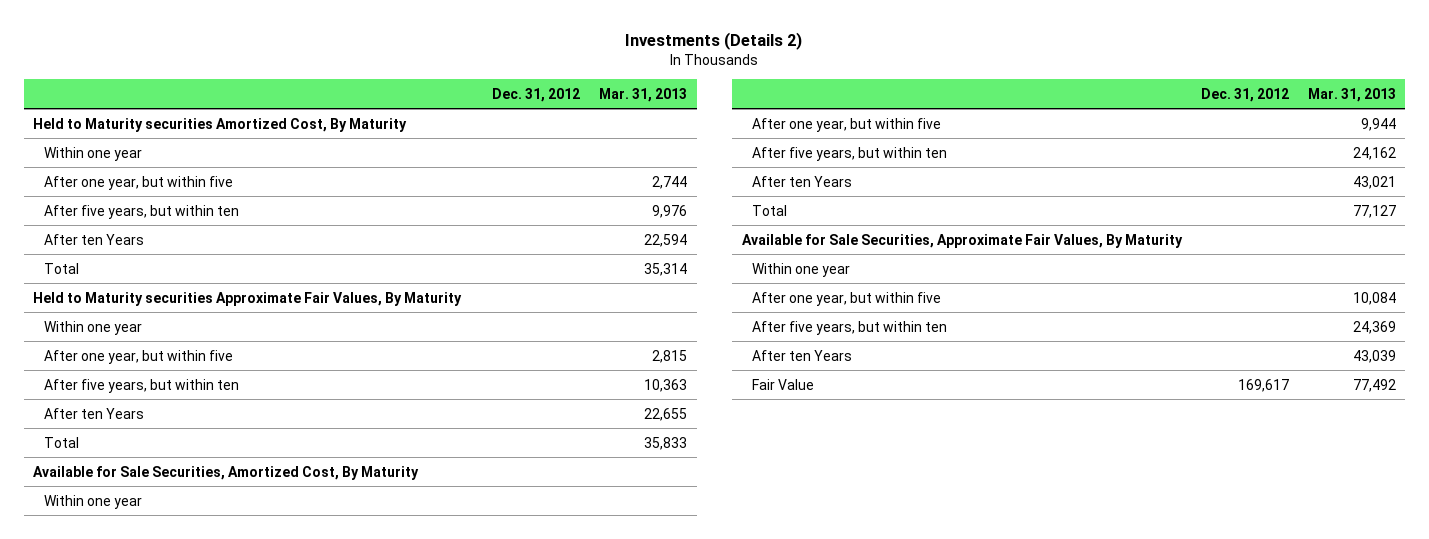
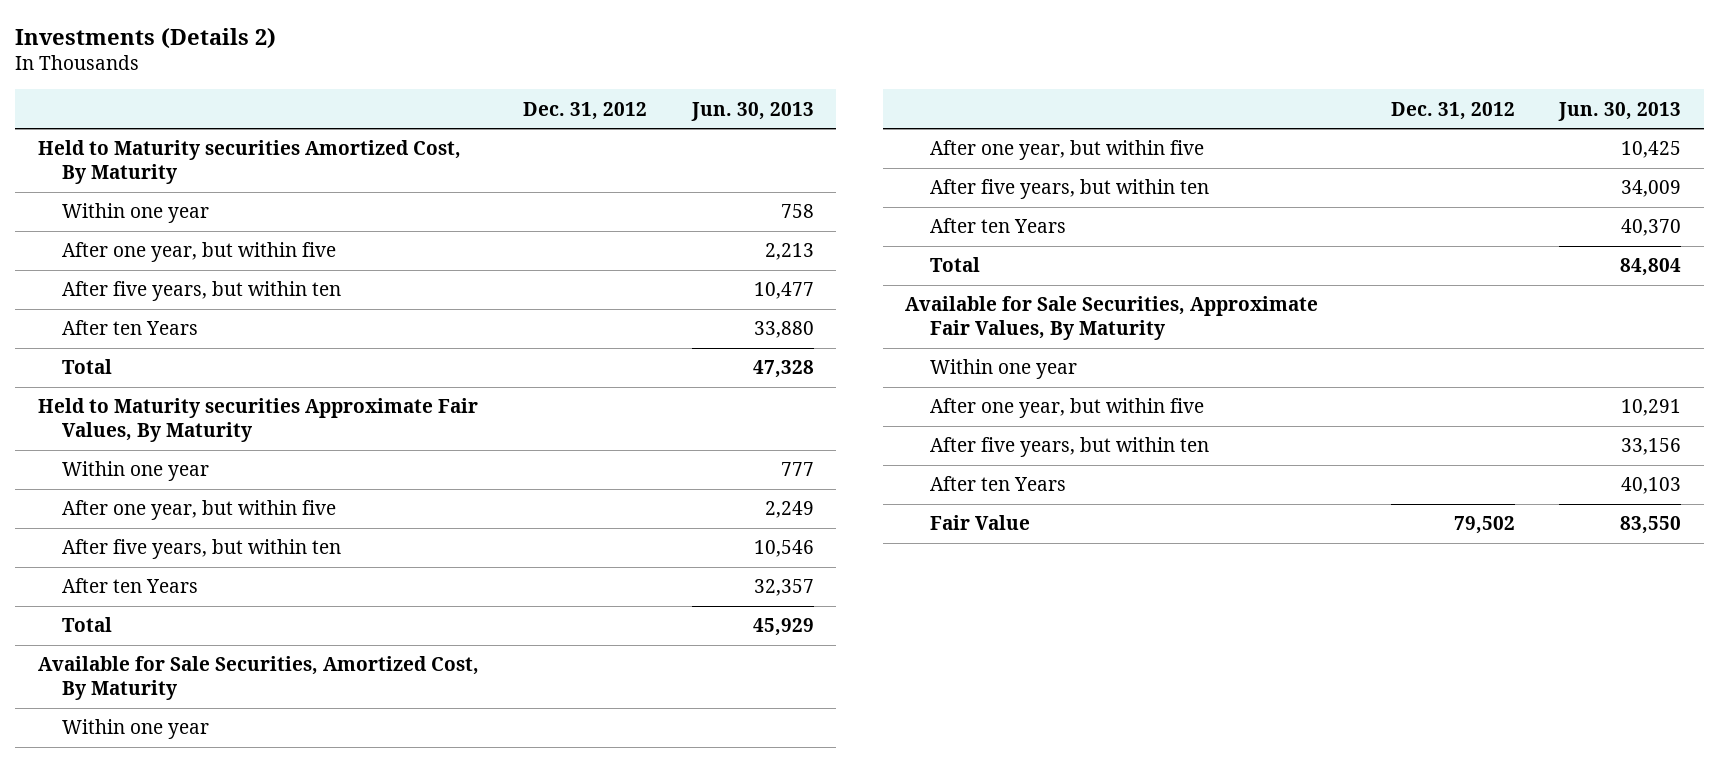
- | Dec. 31, 2012 | Mar. 31, 2013
+ | Dec. 31, 2012 | Jun. 30, 2013
- Fair Value | 169,617 | 77,492
+ Fair Value | 79,502 | 83,550

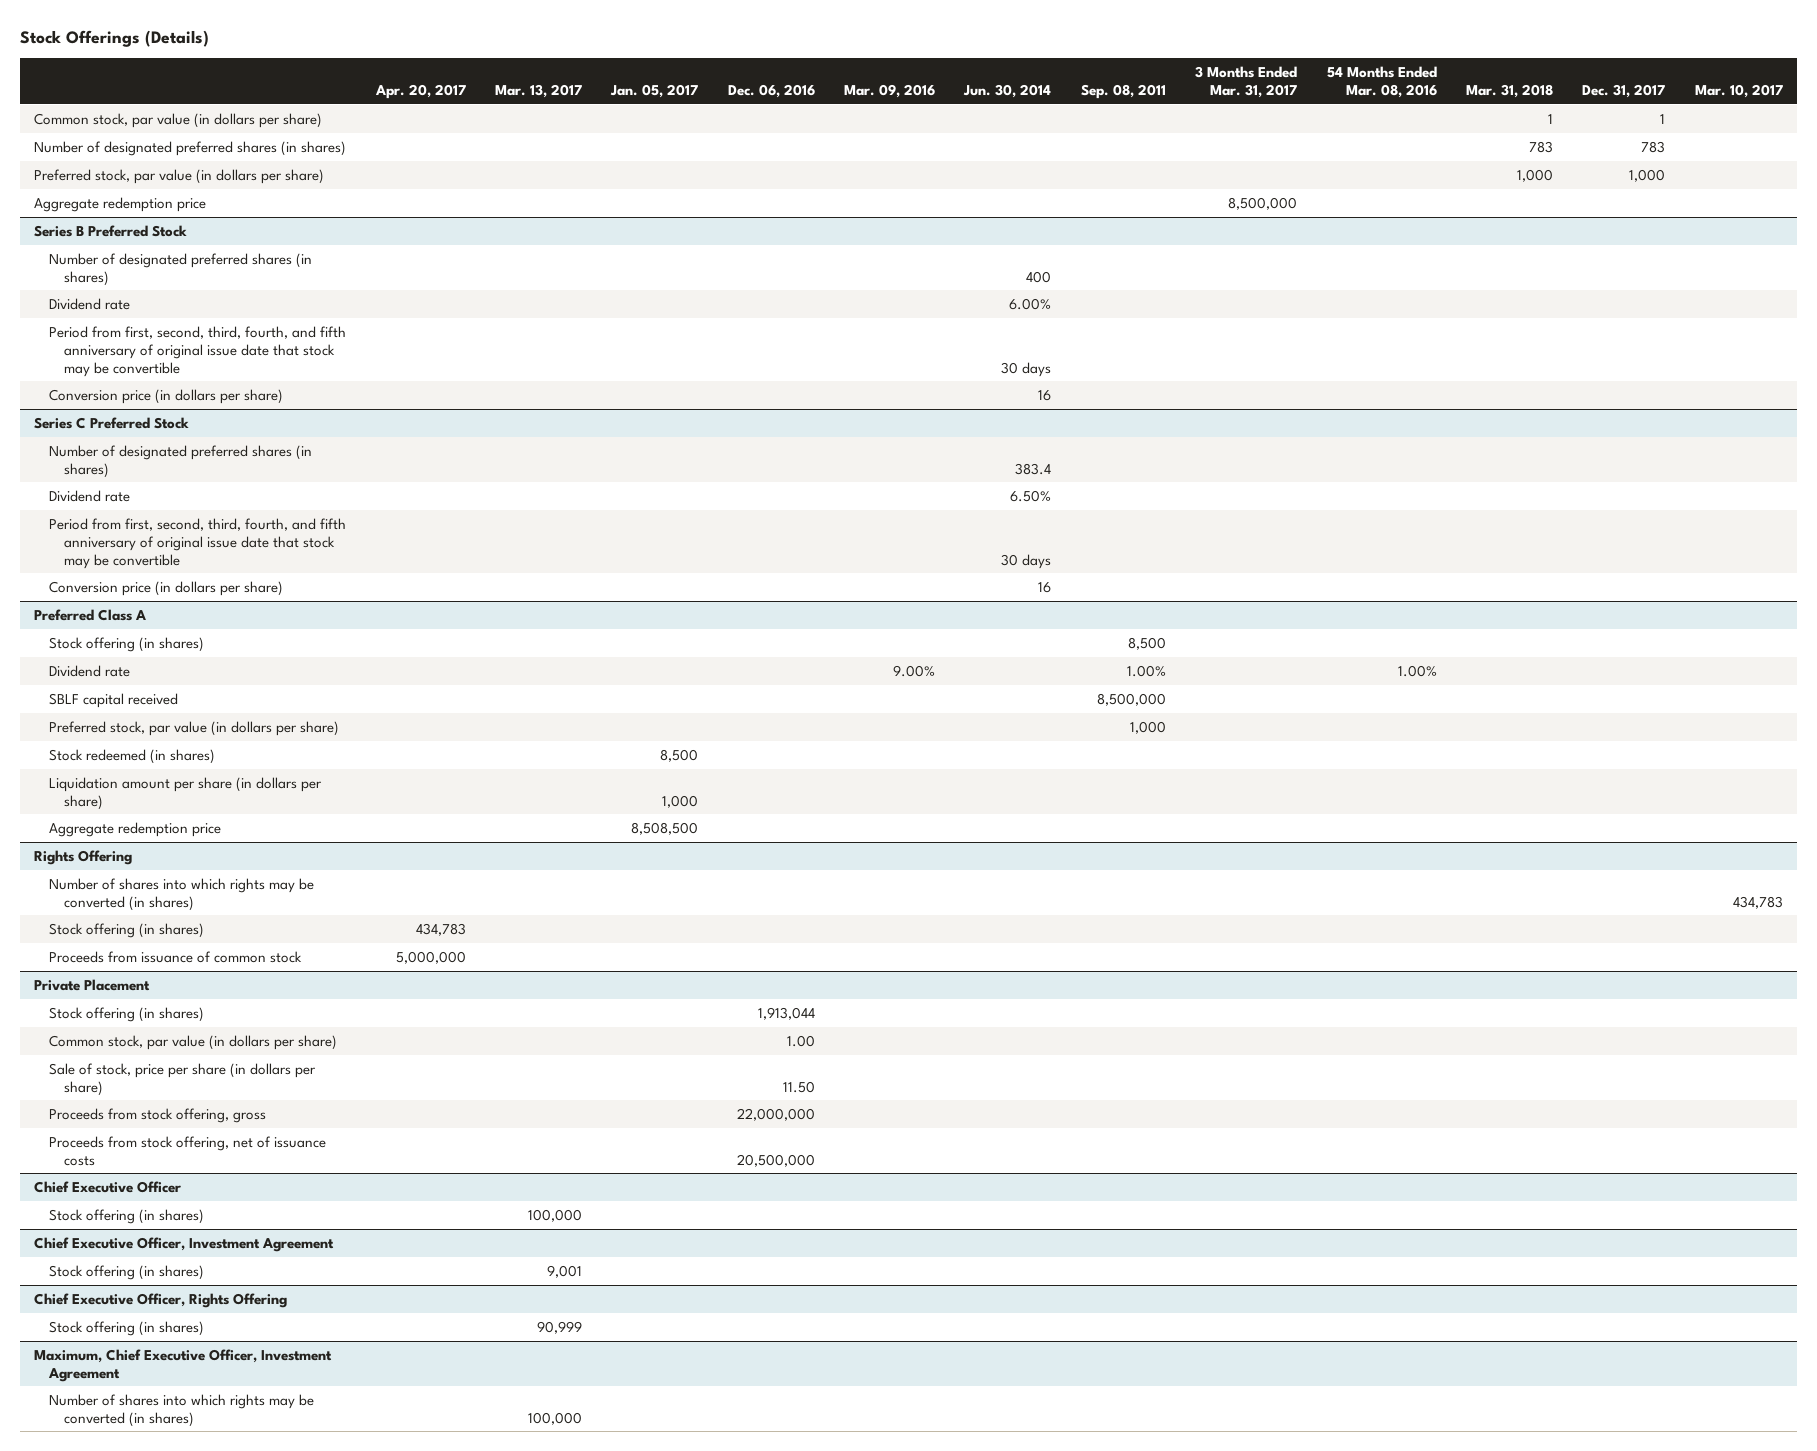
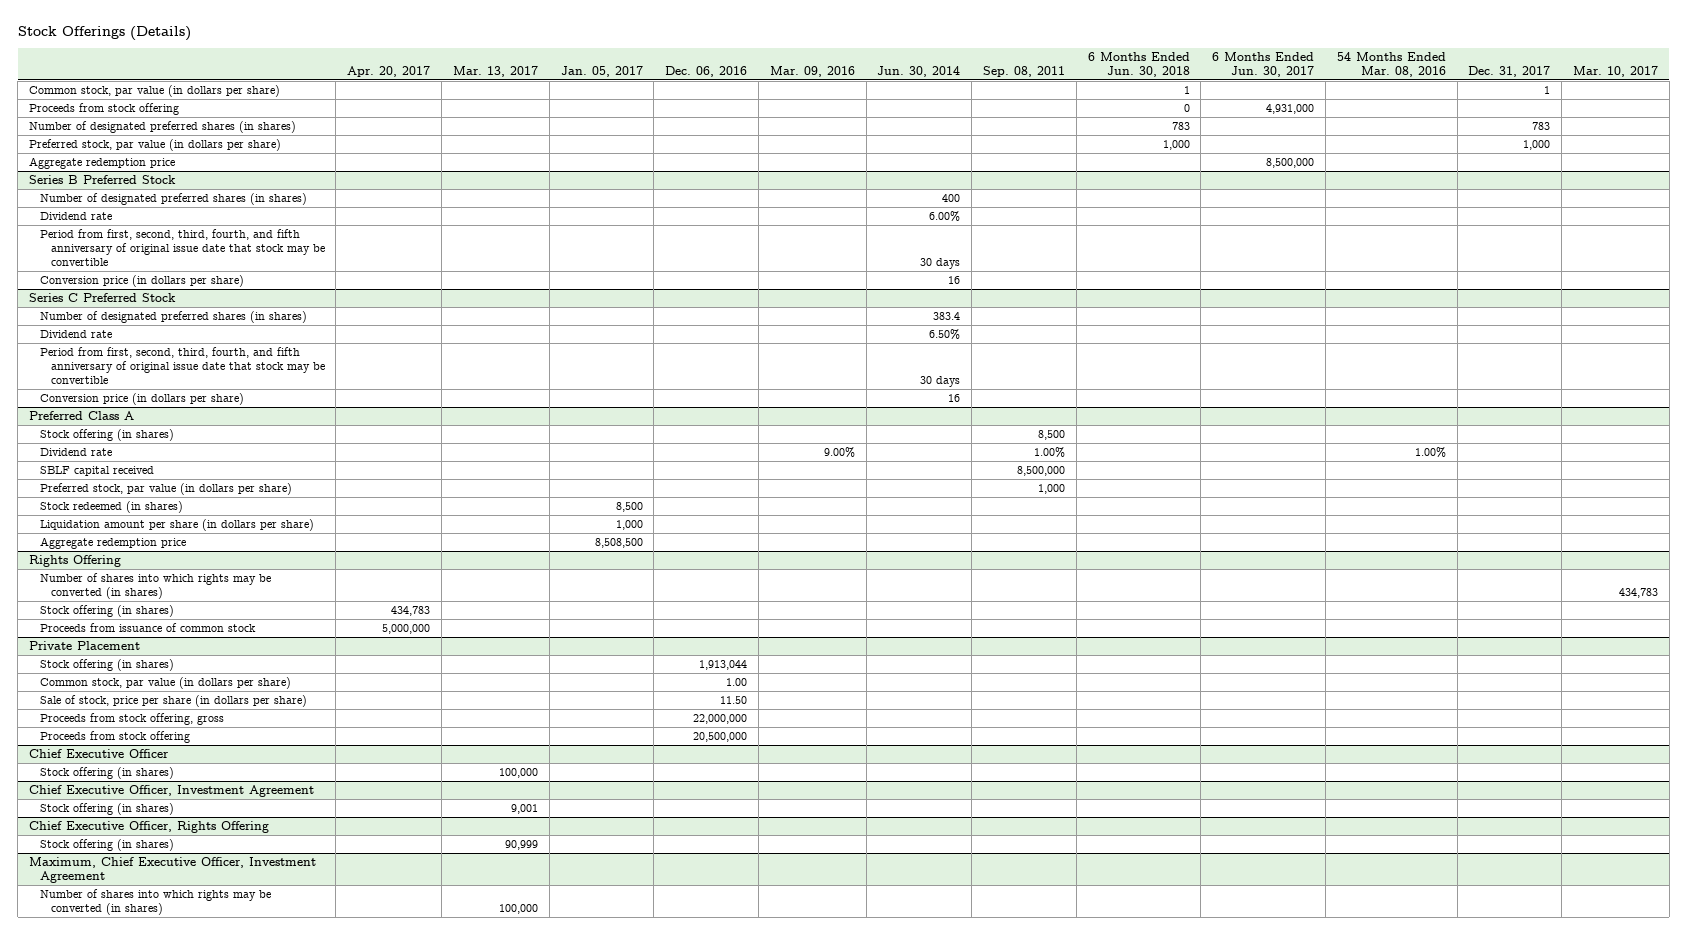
- | Apr. 20, 2017 | Mar. 13, 2017 | Jan. 05, 2017 | Dec. 06, 2016 | Mar. 09, 2016 | Jun. 30, 2014 | Sep. 08, 2011 | 3 Months Ended Mar. 31, 2017 | 54 Months Ended Mar. 08, 2016 | Mar. 31, 2018 | Dec. 31, 2017 | Mar. 10, 2017
+ | Apr. 20, 2017 | Mar. 13, 2017 | Jan. 05, 2017 | Dec. 06, 2016 | Mar. 09, 2016 | Jun. 30, 2014 | Sep. 08, 2011 | 6 Months Ended Jun. 30, 2018 | 6 Months Ended Jun. 30, 2017 | 54 Months Ended Mar. 08, 2016 | Dec. 31, 2017 | Mar. 10, 2017
+ Proceeds from stock offering | | | | | | | | 0 | 4,931,000 | | |
@ Private Placement
- Proceeds from stock offering, net of issuance costs | | | | 20,500,000 | | | | | | | |
+ Proceeds from stock offering | | | | 20,500,000 | | | | | | | |

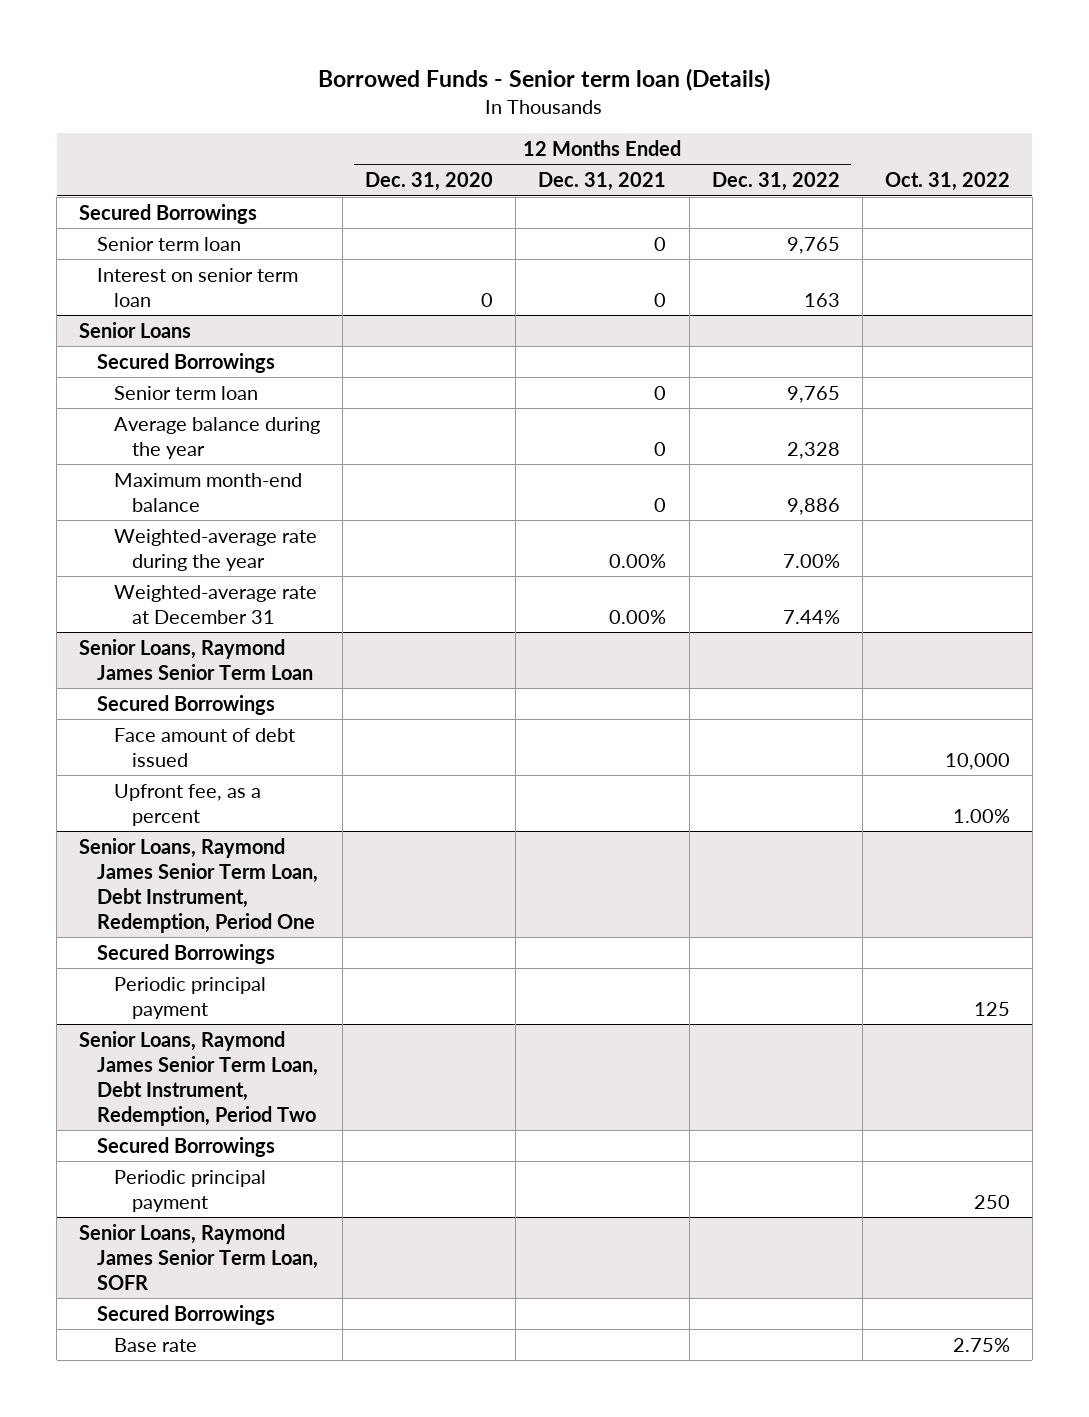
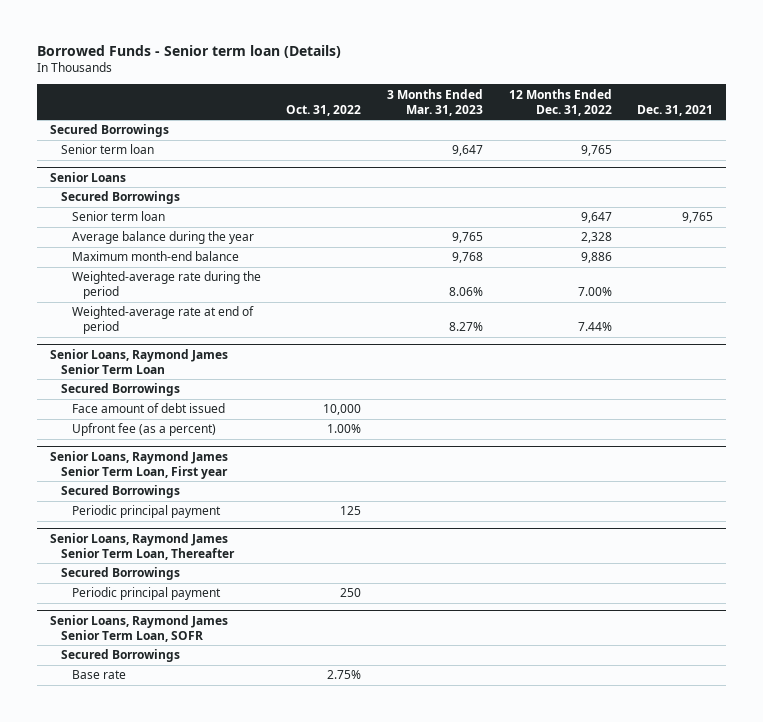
- | 12 Months Ended Dec. 31, 2020 | 12 Months Ended Dec. 31, 2021 | 12 Months Ended Dec. 31, 2022 | Oct. 31, 2022
+ | Oct. 31, 2022 | 3 Months Ended Mar. 31, 2023 | 12 Months Ended Dec. 31, 2022 | Dec. 31, 2021
- Interest on senior term loan | 0 | 0 | 163 |
@ Senior Loans
- Senior term loan | | 0 | 9,765 |
+ Senior term loan | | | 9,647 | 9,765
- Weighted-average rate during the year | | 0.00% | 7.00% |
- Weighted-average rate at December 31 | | 0.00% | 7.44% |
+ Weighted-average rate during the period | | 8.06% | 7.00% |
+ Weighted-average rate at end of period | | 8.27% | 7.44% |
@ Senior Loans, Raymond James Senior Term Loan
- Upfront fee, as a percent | | | | 1.00%
- Senior Loans, Raymond James Senior Term Loan, Debt Instrument, Redemption, Period One
@ Senior Loans, Raymond James Senior Term Loan
+ Upfront fee (as a percent) | 1.00% | | |
+ Senior Loans, Raymond James Senior Term Loan, First year
- Senior Loans, Raymond James Senior Term Loan, Debt Instrument, Redemption, Period Two
+ Senior Loans, Raymond James Senior Term Loan, Thereafter

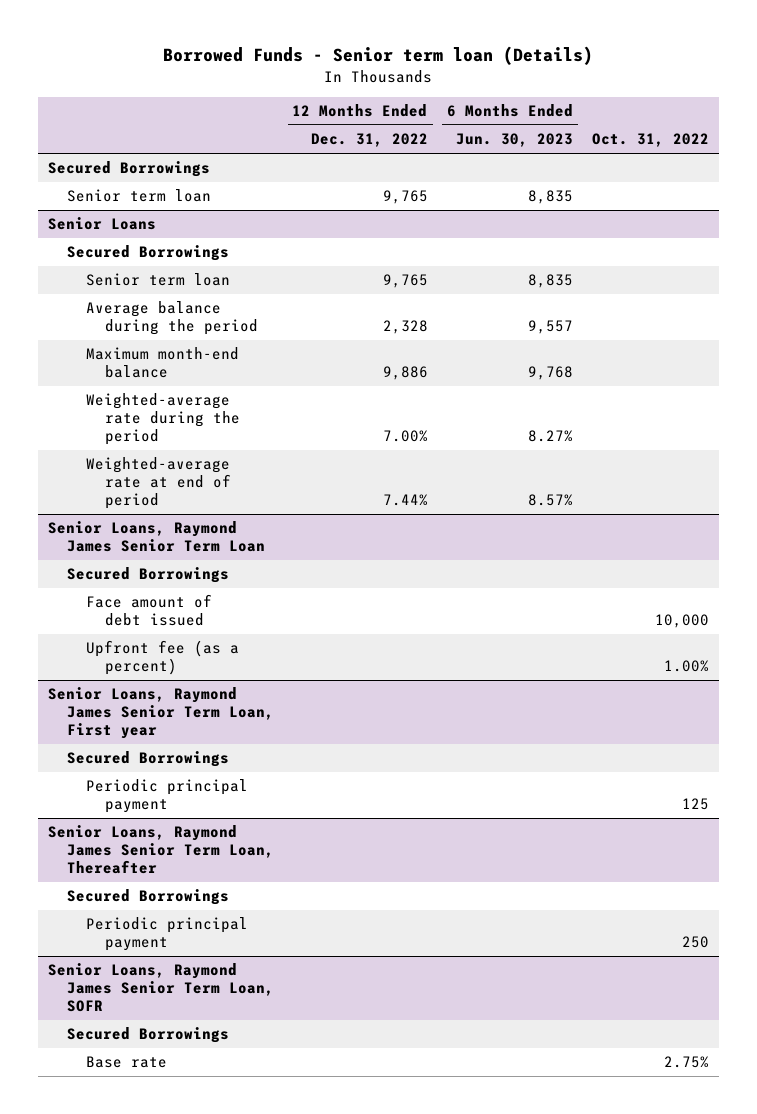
- | Oct. 31, 2022 | 3 Months Ended Mar. 31, 2023 | 12 Months Ended Dec. 31, 2022 | Dec. 31, 2021
+ | 12 Months Ended Dec. 31, 2022 | 6 Months Ended Jun. 30, 2023 | Oct. 31, 2022
@ Senior Loans
- Senior term loan | | | 9,647 | 9,765
- Average balance during the year | | 9,765 | 2,328 |
+ Senior term loan | 9,765 | 8,835 |
+ Average balance during the period | 2,328 | 9,557 |

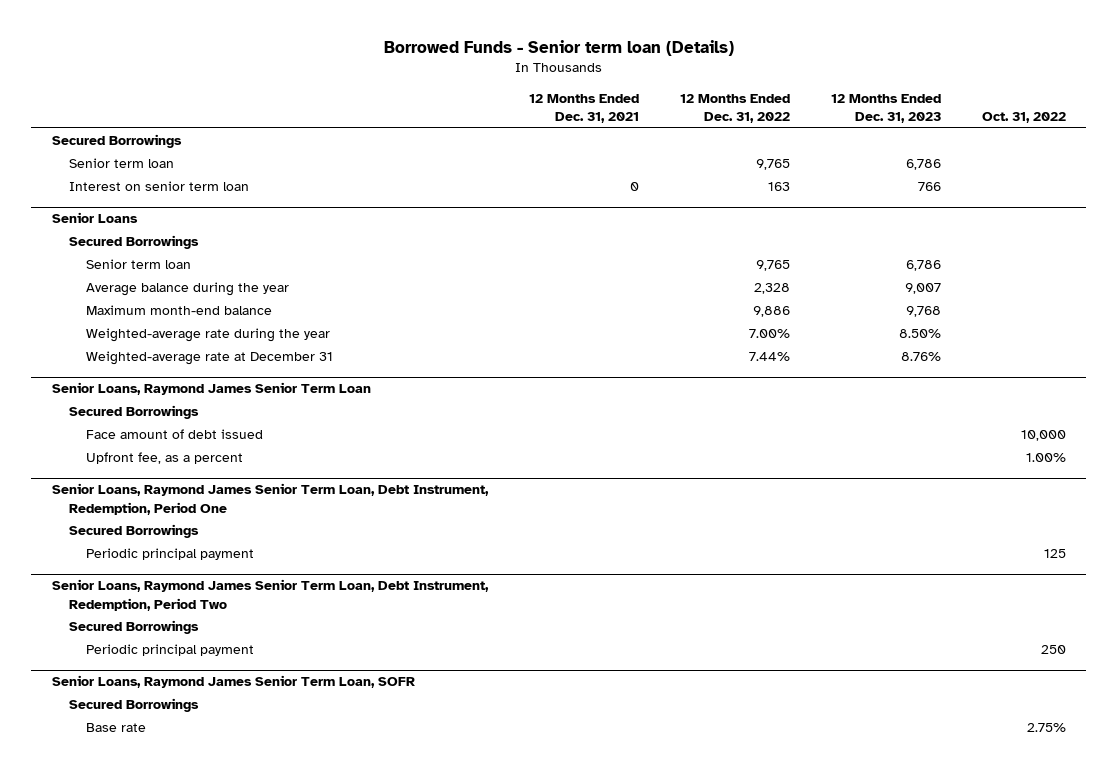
- | 12 Months Ended Dec. 31, 2022 | 6 Months Ended Jun. 30, 2023 | Oct. 31, 2022
+ | 12 Months Ended Dec. 31, 2021 | 12 Months Ended Dec. 31, 2022 | 12 Months Ended Dec. 31, 2023 | Oct. 31, 2022
+ Interest on senior term loan | 0 | 163 | 766 |
@ Senior Loans
- Average balance during the period | 2,328 | 9,557 |
+ Average balance during the year | | 2,328 | 9,007 |
- Weighted-average rate during the period | 7.00% | 8.27% |
- Weighted-average rate at end of period | 7.44% | 8.57% |
+ Weighted-average rate during the year | | 7.00% | 8.50% |
+ Weighted-average rate at December 31 | | 7.44% | 8.76% |
@ Senior Loans, Raymond James Senior Term Loan
- Upfront fee (as a percent) | | | 1.00%
- Senior Loans, Raymond James Senior Term Loan, First year
@ Senior Loans, Raymond James Senior Term Loan
+ Upfront fee, as a percent | | | | 1.00%
+ Senior Loans, Raymond James Senior Term Loan, Debt Instrument, Redemption, Period One
- Senior Loans, Raymond James Senior Term Loan, Thereafter
+ Senior Loans, Raymond James Senior Term Loan, Debt Instrument, Redemption, Period Two

